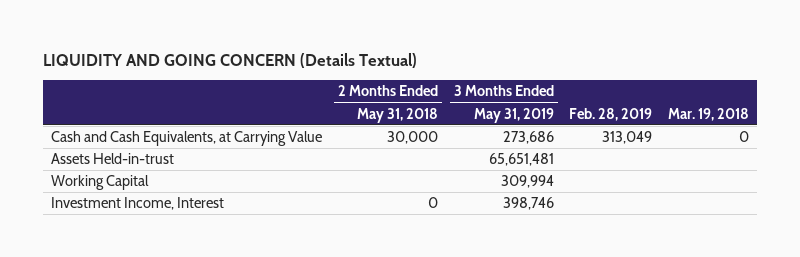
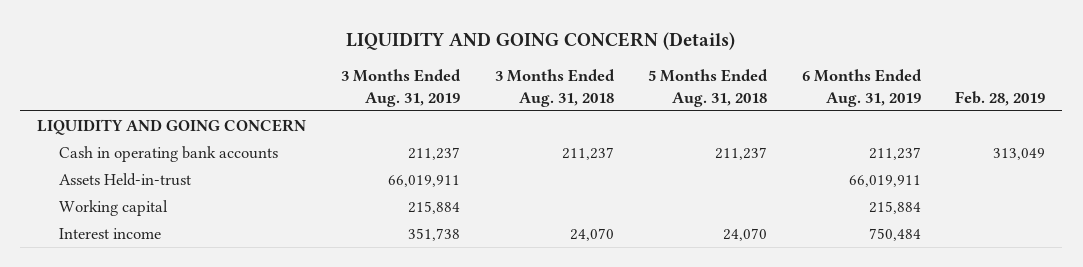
- LIQUIDITY AND GOING CONCERN (Details Textual)
+ LIQUIDITY AND GOING CONCERN (Details)
- | 2 Months Ended May 31, 2018 | 3 Months Ended May 31, 2019 | Feb. 28, 2019 | Mar. 19, 2018
+ | 3 Months Ended Aug. 31, 2019 | 3 Months Ended Aug. 31, 2018 | 5 Months Ended Aug. 31, 2018 | 6 Months Ended Aug. 31, 2019 | Feb. 28, 2019
- Cash and Cash Equivalents, at Carrying Value | 30,000 | 273,686 | 313,049 | 0
+ LIQUIDITY AND GOING CONCERN
+ Cash in operating bank accounts | 211,237 | 211,237 | 211,237 | 211,237 | 313,049
- Working Capital | | 309,994 | |
- Investment Income, Interest | 0 | 398,746 | |
+ Working capital | 215,884 | | | 215,884 |
+ Interest income | 351,738 | 24,070 | 24,070 | 750,484 |

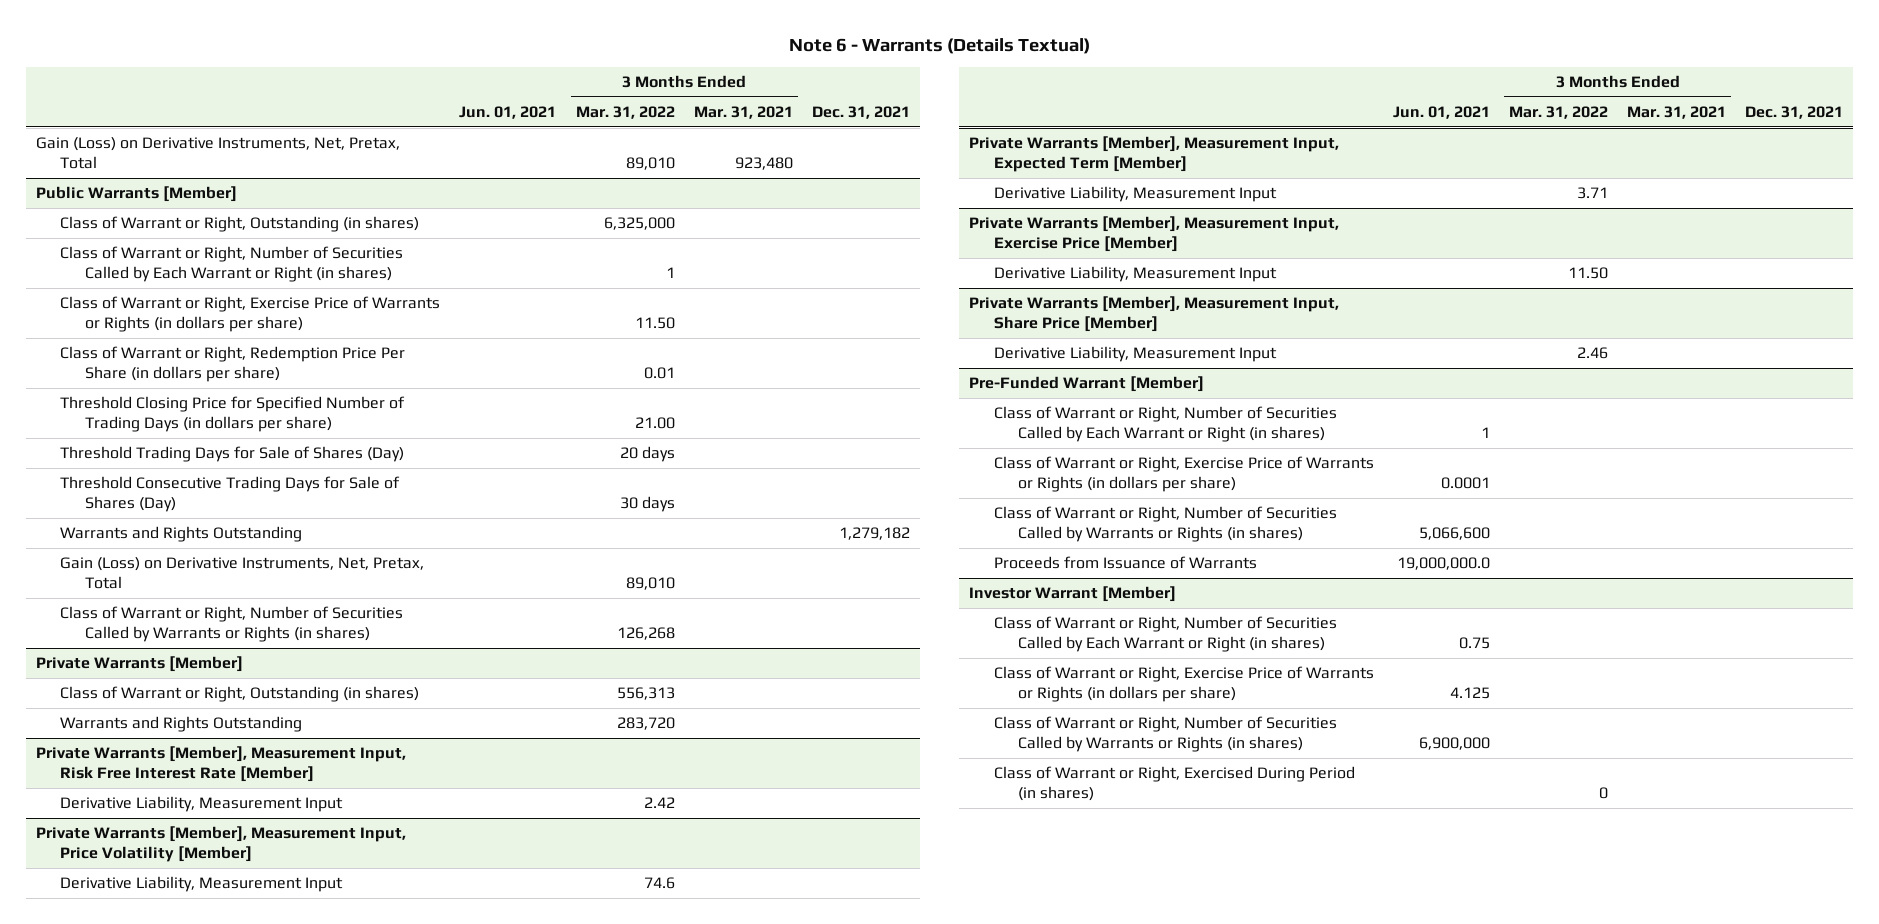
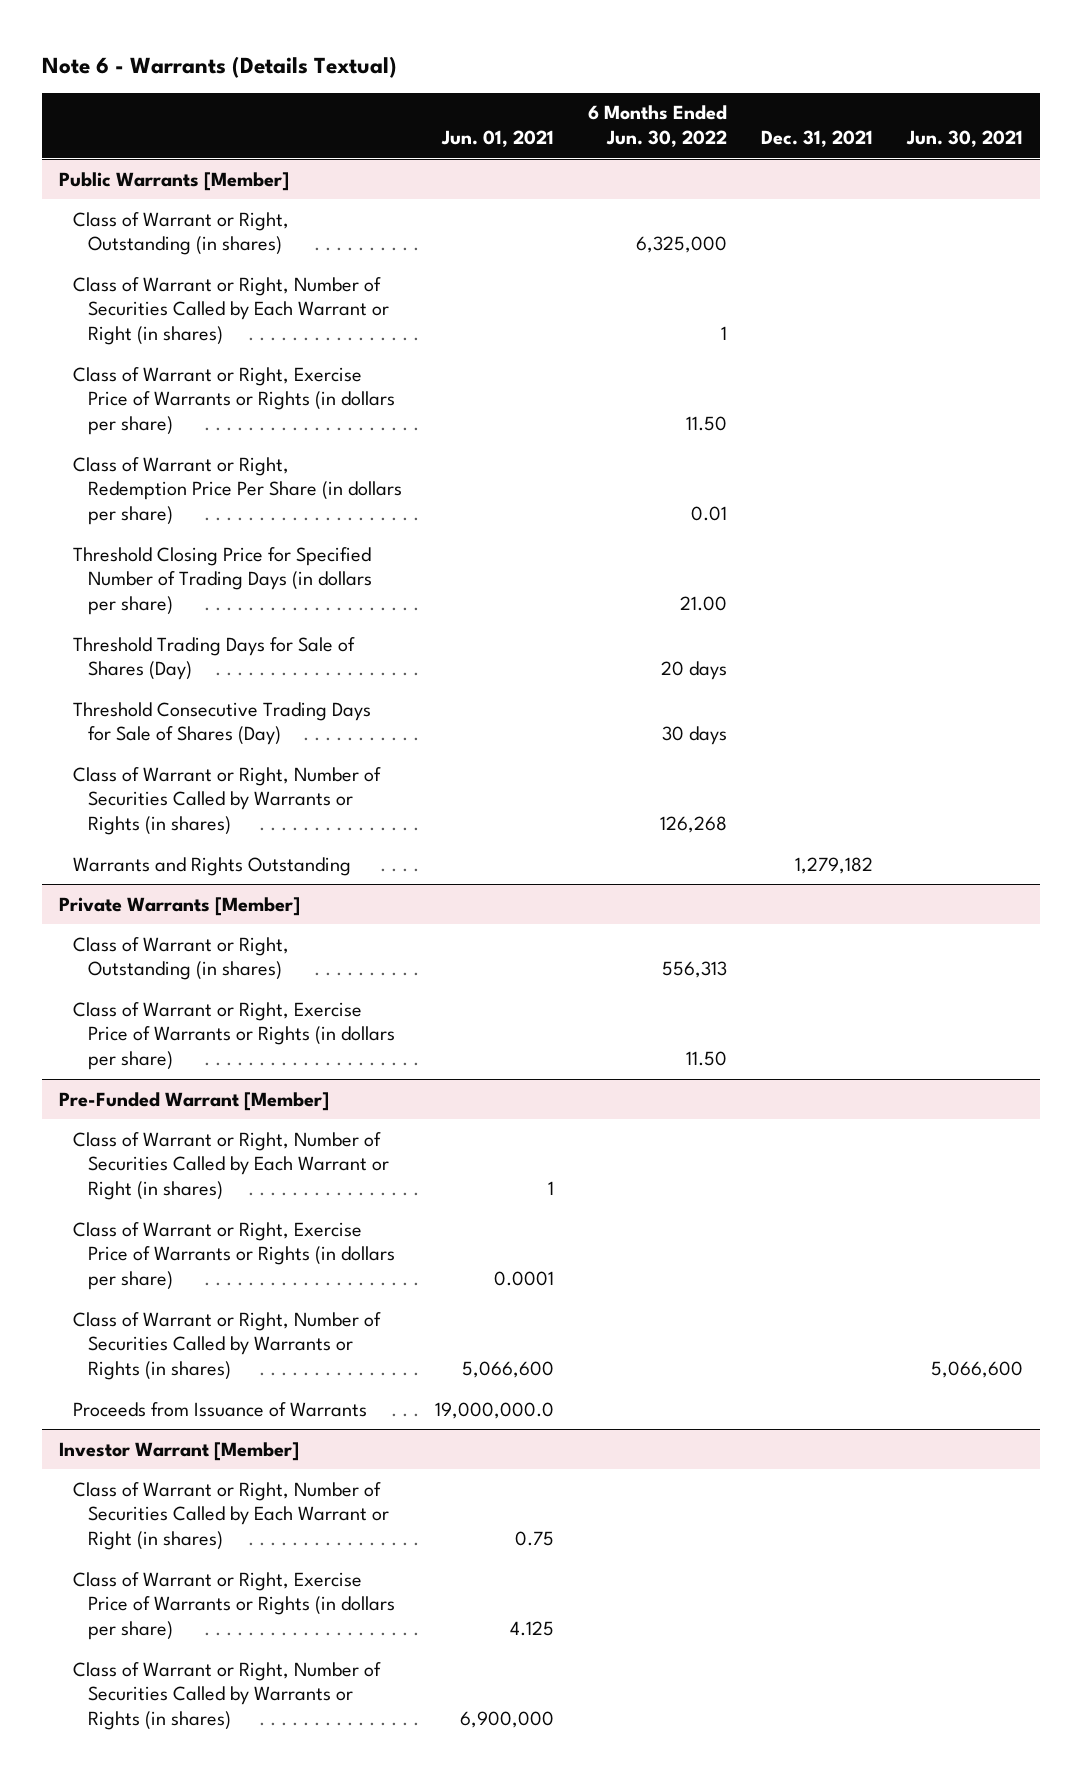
- | Jun. 01, 2021 | 3 Months Ended Mar. 31, 2022 | 3 Months Ended Mar. 31, 2021 | Dec. 31, 2021
+ | Jun. 01, 2021 | 6 Months Ended Jun. 30, 2022 | Dec. 31, 2021 | Jun. 30, 2021
- Gain (Loss) on Derivative Instruments, Net, Pretax, Total | | 89,010 | 923,480 |
@ Public Warrants [Member]
- Gain (Loss) on Derivative Instruments, Net, Pretax, Total | | 89,010 | |
moved down: Warrants and Rights Outstanding | | | 1,279,182 |
@ Private Warrants [Member]
- Warrants and Rights Outstanding | | 283,720 | |
- Private Warrants [Member], Measurement Input, Risk Free Interest Rate [Member]
- Derivative Liability, Measurement Input | | 2.42 | |
- Private Warrants [Member], Measurement Input, Price Volatility [Member]
- Derivative Liability, Measurement Input | | 74.6 | |
- Private Warrants [Member], Measurement Input, Expected Term [Member]
- Derivative Liability, Measurement Input | | 3.71 | |
- Private Warrants [Member], Measurement Input, Exercise Price [Member]
- Derivative Liability, Measurement Input | | 11.50 | |
- Private Warrants [Member], Measurement Input, Share Price [Member]
- Derivative Liability, Measurement Input | | 2.46 | |
@ Private Warrants [Member]
+ Class of Warrant or Right, Exercise Price of Warrants or Rights (in dollars per share) | | 11.50 | |
@ Investor Warrant [Member]
- Class of Warrant or Right, Exercised During Period (in shares) | | 0 | |

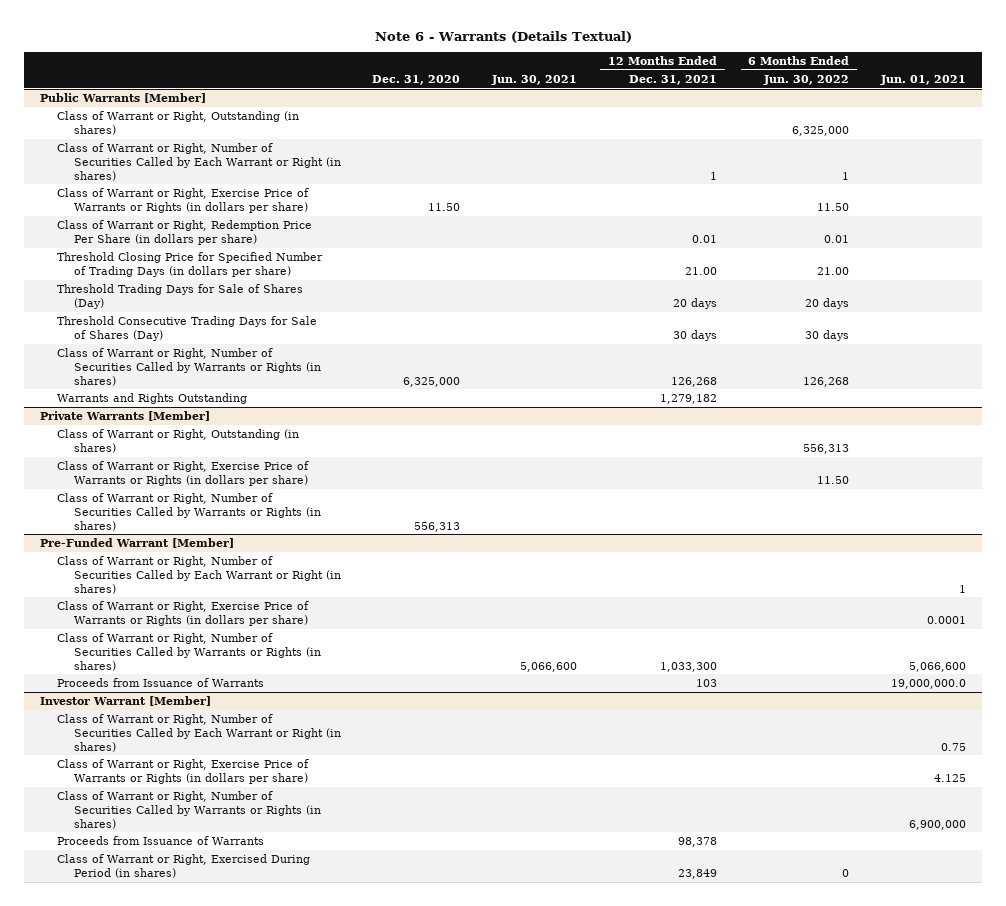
- | Jun. 01, 2021 | 6 Months Ended Jun. 30, 2022 | Dec. 31, 2021 | Jun. 30, 2021
+ | Dec. 31, 2020 | Jun. 30, 2021 | 12 Months Ended Dec. 31, 2021 | 6 Months Ended Jun. 30, 2022 | Jun. 01, 2021
@ Private Warrants [Member]
+ Class of Warrant or Right, Number of Securities Called by Warrants or Rights (in shares) | 556,313 | | | |
@ Investor Warrant [Member]
+ Proceeds from Issuance of Warrants | | | 98,378 | |
+ Class of Warrant or Right, Exercised During Period (in shares) | | | 23,849 | 0 |

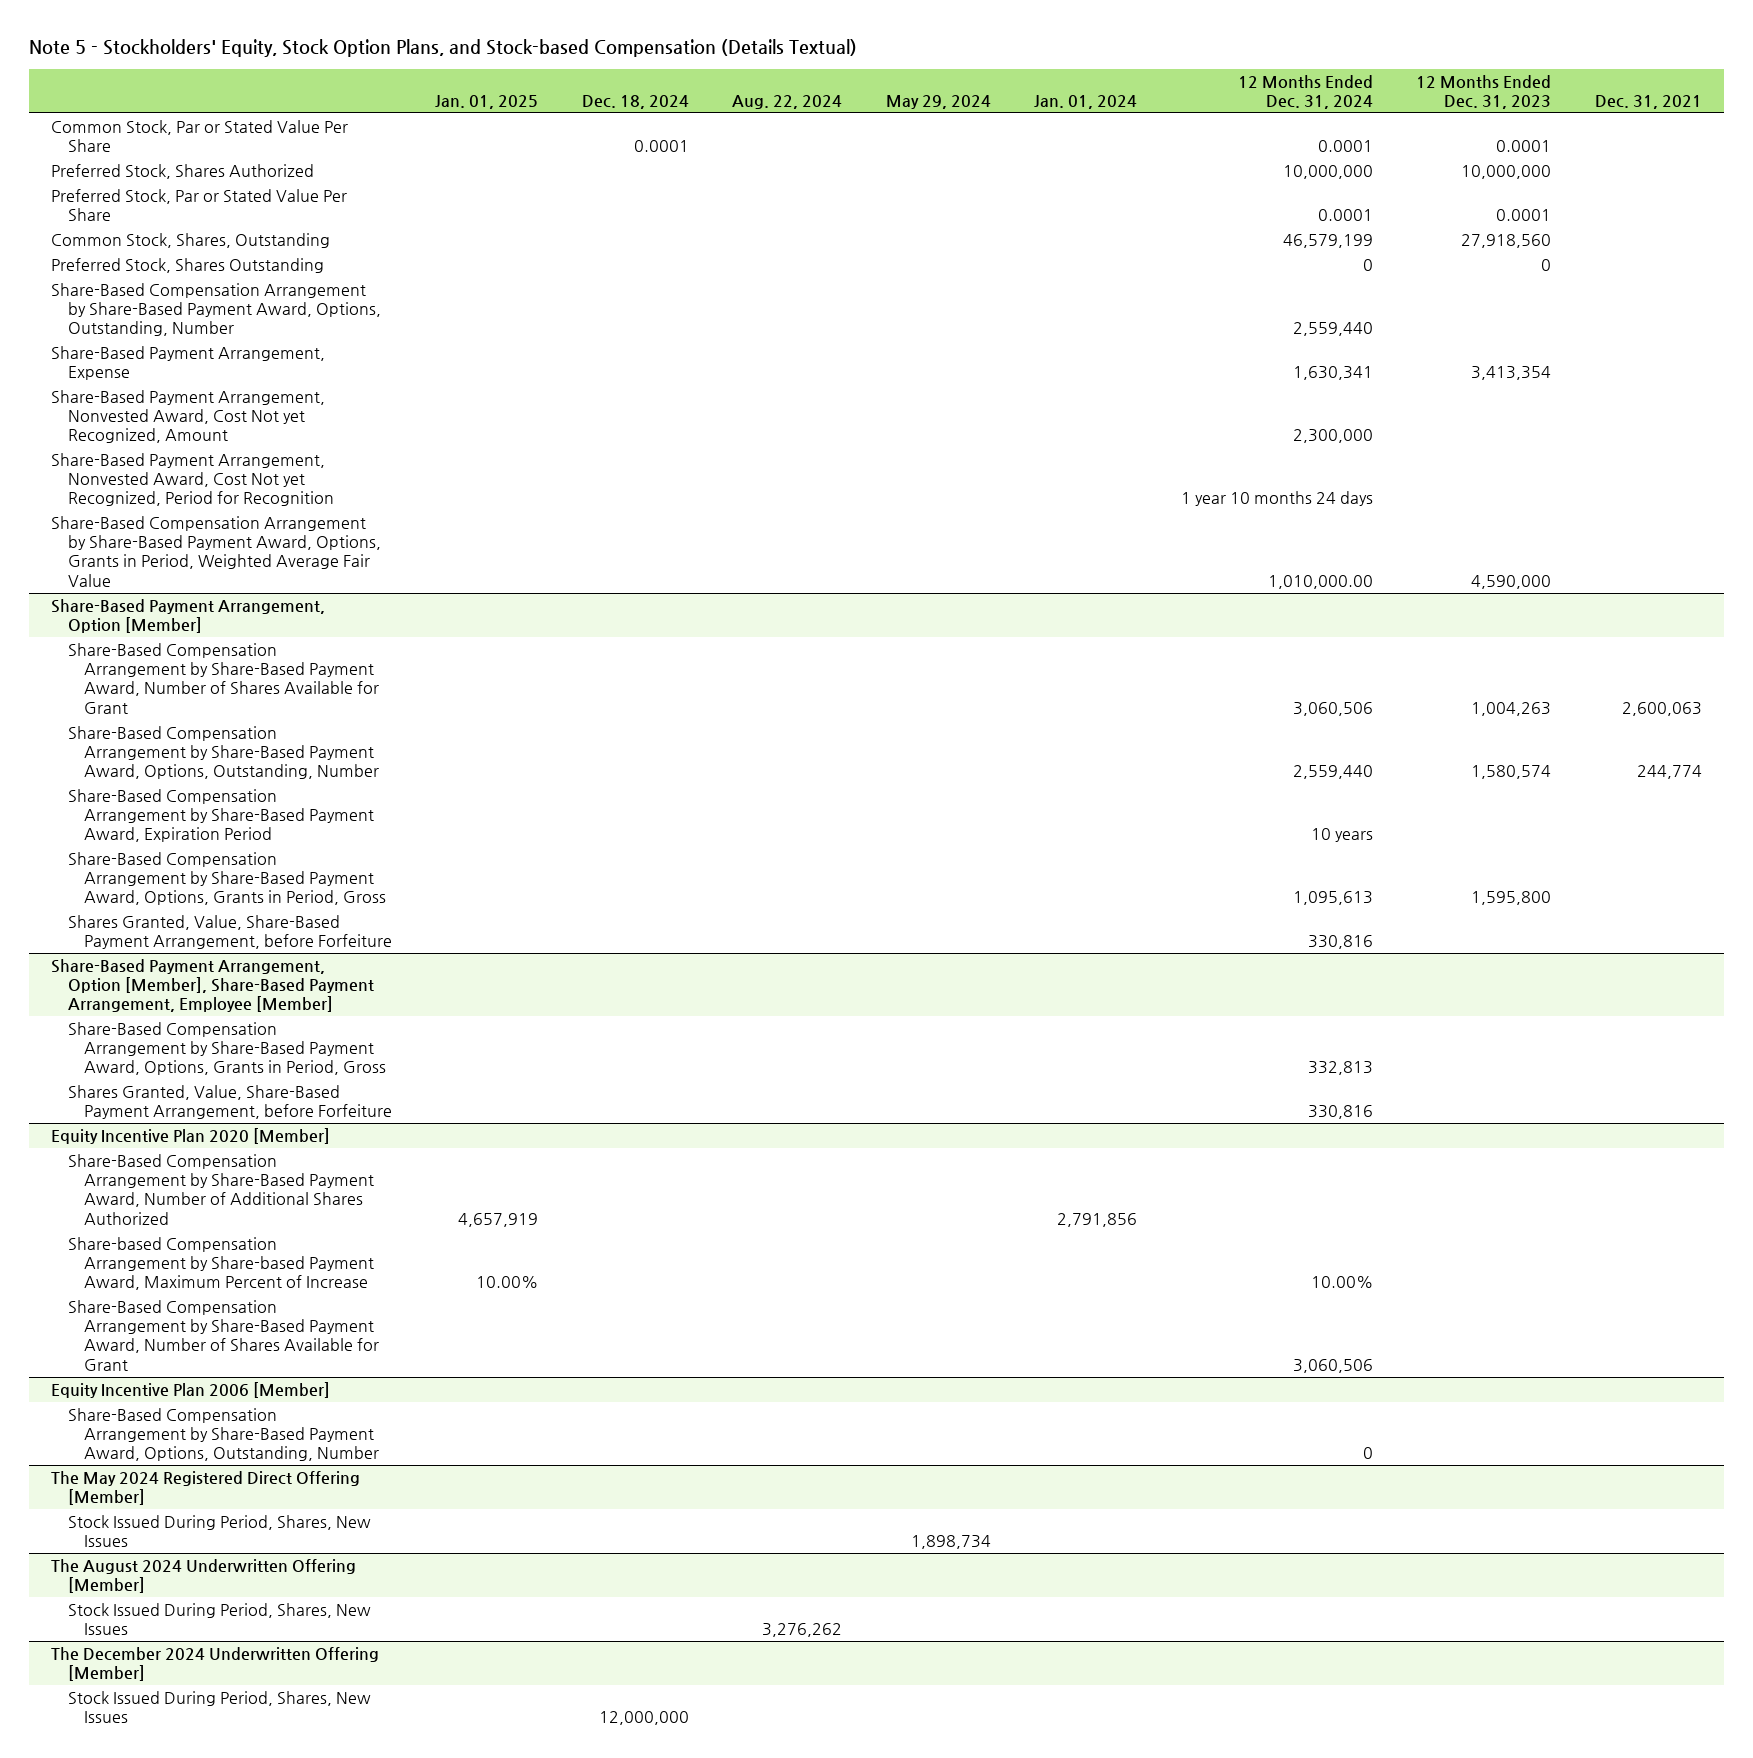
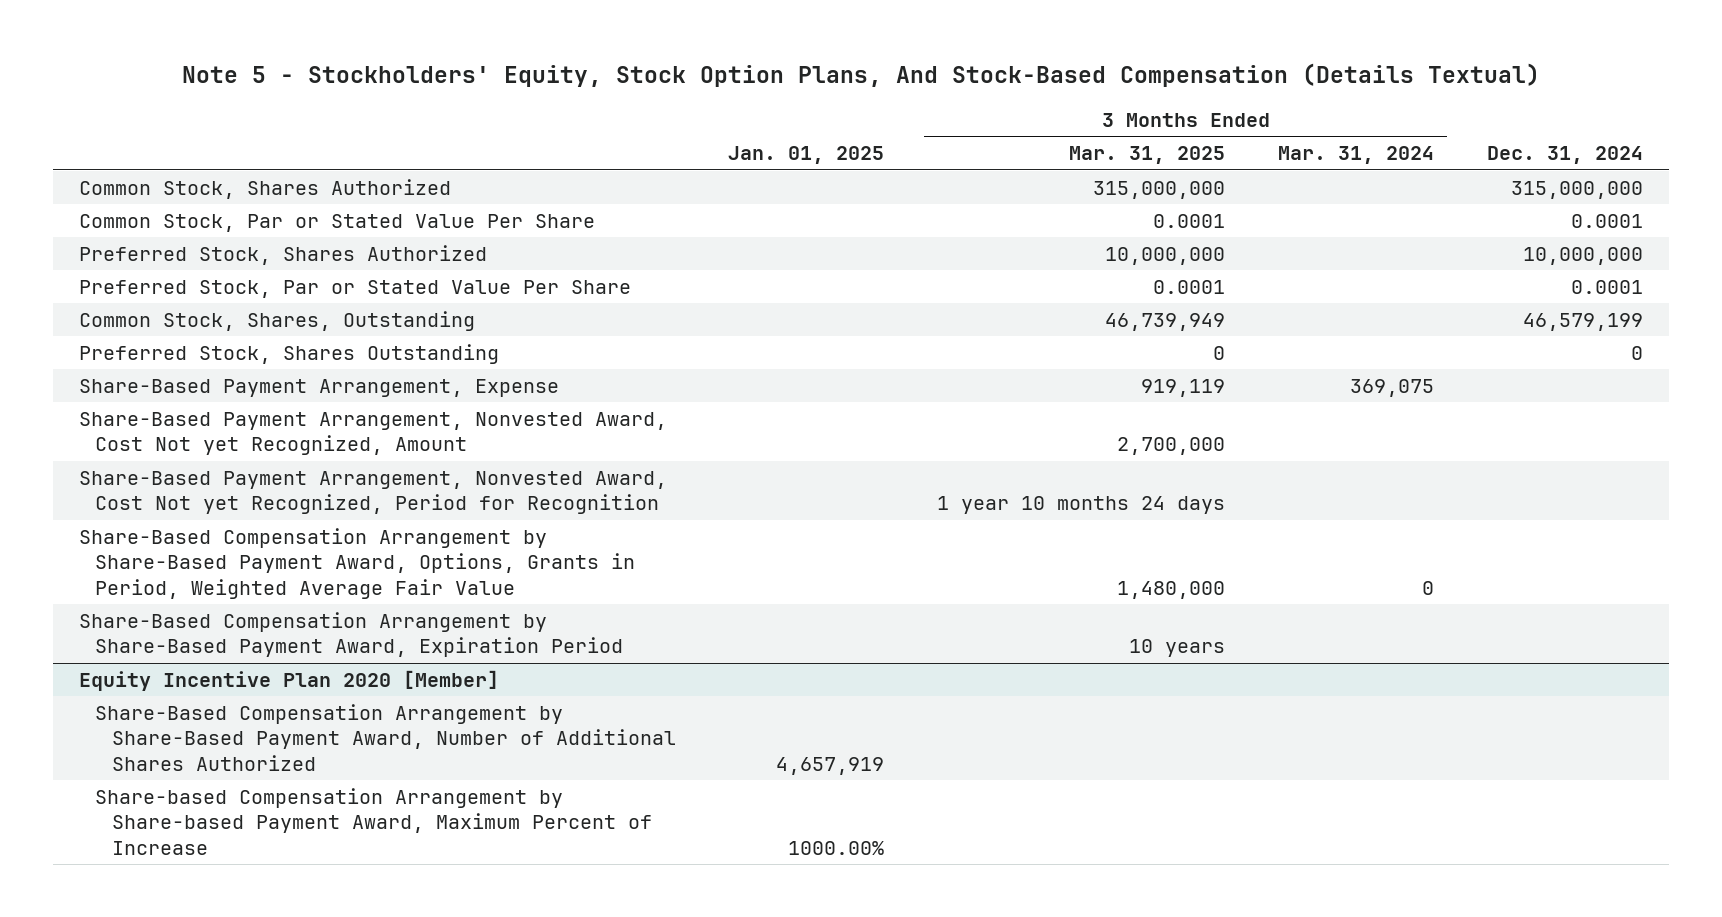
- Note 5 - Stockholders' Equity, Stock Option Plans, and Stock-based Compensation (Details Textual)
+ Note 5 - Stockholders' Equity, Stock Option Plans, And Stock-Based Compensation (Details Textual)
- | Jan. 01, 2025 | Dec. 18, 2024 | Aug. 22, 2024 | May 29, 2024 | Jan. 01, 2024 | 12 Months Ended Dec. 31, 2024 | 12 Months Ended Dec. 31, 2023 | Dec. 31, 2021
+ | Jan. 01, 2025 | 3 Months Ended Mar. 31, 2025 | 3 Months Ended Mar. 31, 2024 | Dec. 31, 2024
+ Common Stock, Shares Authorized | | 315,000,000 | | 315,000,000
- Share-Based Compensation Arrangement by Share-Based Payment Award, Options, Outstanding, Number | | | | | | 2,559,440 | |
- Share-Based Payment Arrangement, Option [Member]
- Share-Based Compensation Arrangement by Share-Based Payment Award, Number of Shares Available for Grant | | | | | | 3,060,506 | 1,004,263 | 2,600,063
- Share-Based Compensation Arrangement by Share-Based Payment Award, Options, Outstanding, Number | | | | | | 2,559,440 | 1,580,574 | 244,774
- Share-Based Compensation Arrangement by Share-Based Payment Award, Expiration Period | | | | | | 10 years | |
- Share-Based Compensation Arrangement by Share-Based Payment Award, Options, Grants in Period, Gross | | | | | | 1,095,613 | 1,595,800 |
- Shares Granted, Value, Share-Based Payment Arrangement, before Forfeiture | | | | | | 330,816 | |
- Share-Based Payment Arrangement, Option [Member], Share-Based Payment Arrangement, Employee [Member]
- Share-Based Compensation Arrangement by Share-Based Payment Award, Options, Grants in Period, Gross | | | | | | 332,813 | |
- Shares Granted, Value, Share-Based Payment Arrangement, before Forfeiture | | | | | | 330,816 | |
+ Share-Based Compensation Arrangement by Share-Based Payment Award, Expiration Period | | 10 years | |
@ Equity Incentive Plan 2020 [Member]
- Share-based Compensation Arrangement by Share-based Payment Award, Maximum Percent of Increase | 10.00% | | | | | 10.00% | |
- Share-Based Compensation Arrangement by Share-Based Payment Award, Number of Shares Available for Grant | | | | | | 3,060,506 | |
- Equity Incentive Plan 2006 [Member]
- Share-Based Compensation Arrangement by Share-Based Payment Award, Options, Outstanding, Number | | | | | | 0 | |
- The May 2024 Registered Direct Offering [Member]
- Stock Issued During Period, Shares, New Issues | | | | 1,898,734 | | | |
- The August 2024 Underwritten Offering [Member]
- Stock Issued During Period, Shares, New Issues | | | 3,276,262 | | | | |
- The December 2024 Underwritten Offering [Member]
- Stock Issued During Period, Shares, New Issues | | 12,000,000 | | | | | |
@ Equity Incentive Plan 2020 [Member]
+ Share-based Compensation Arrangement by Share-based Payment Award, Maximum Percent of Increase | 1000.00% | | |

